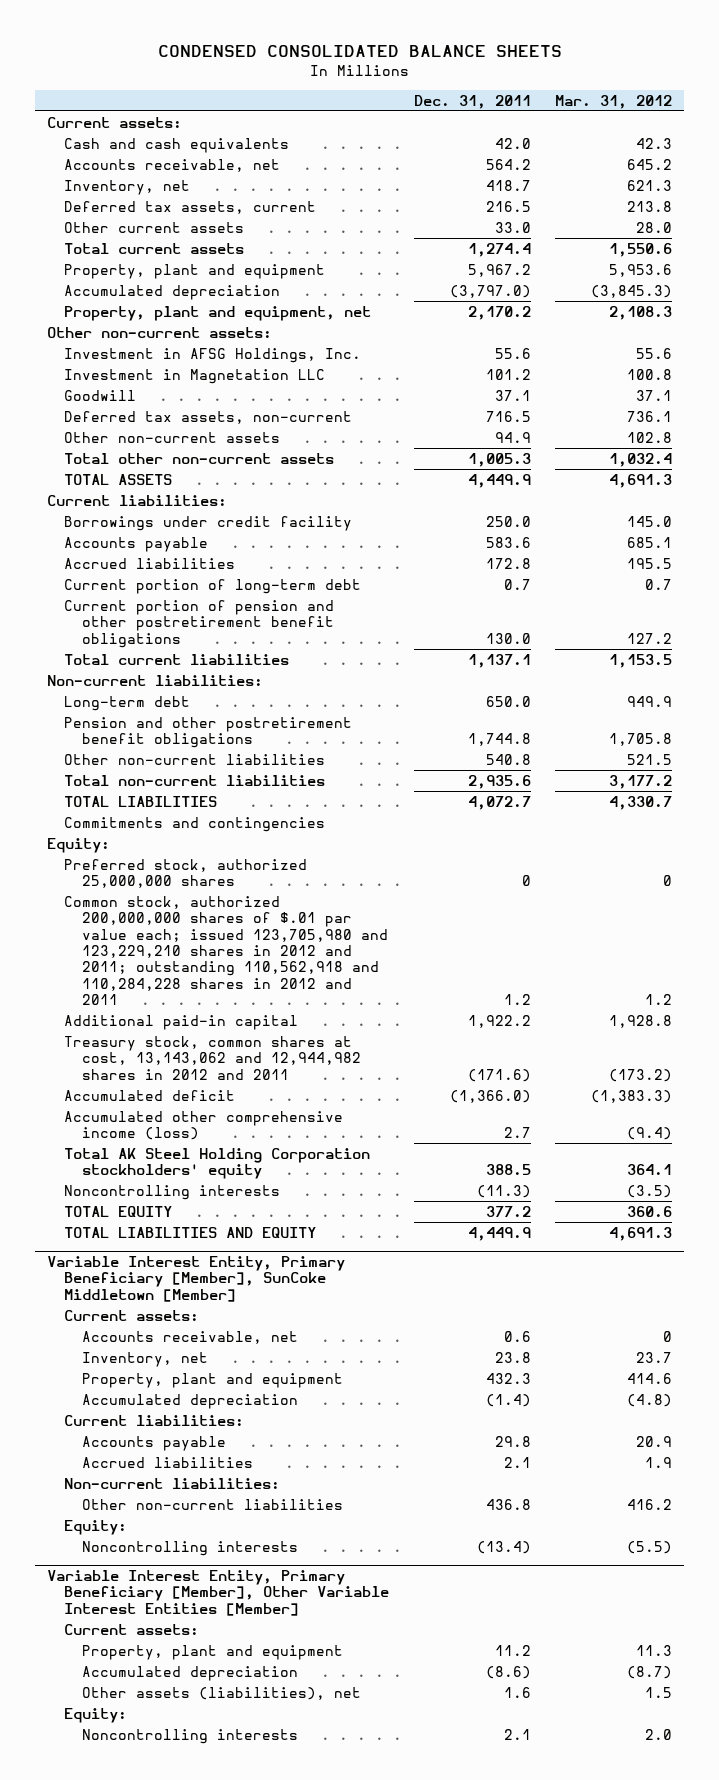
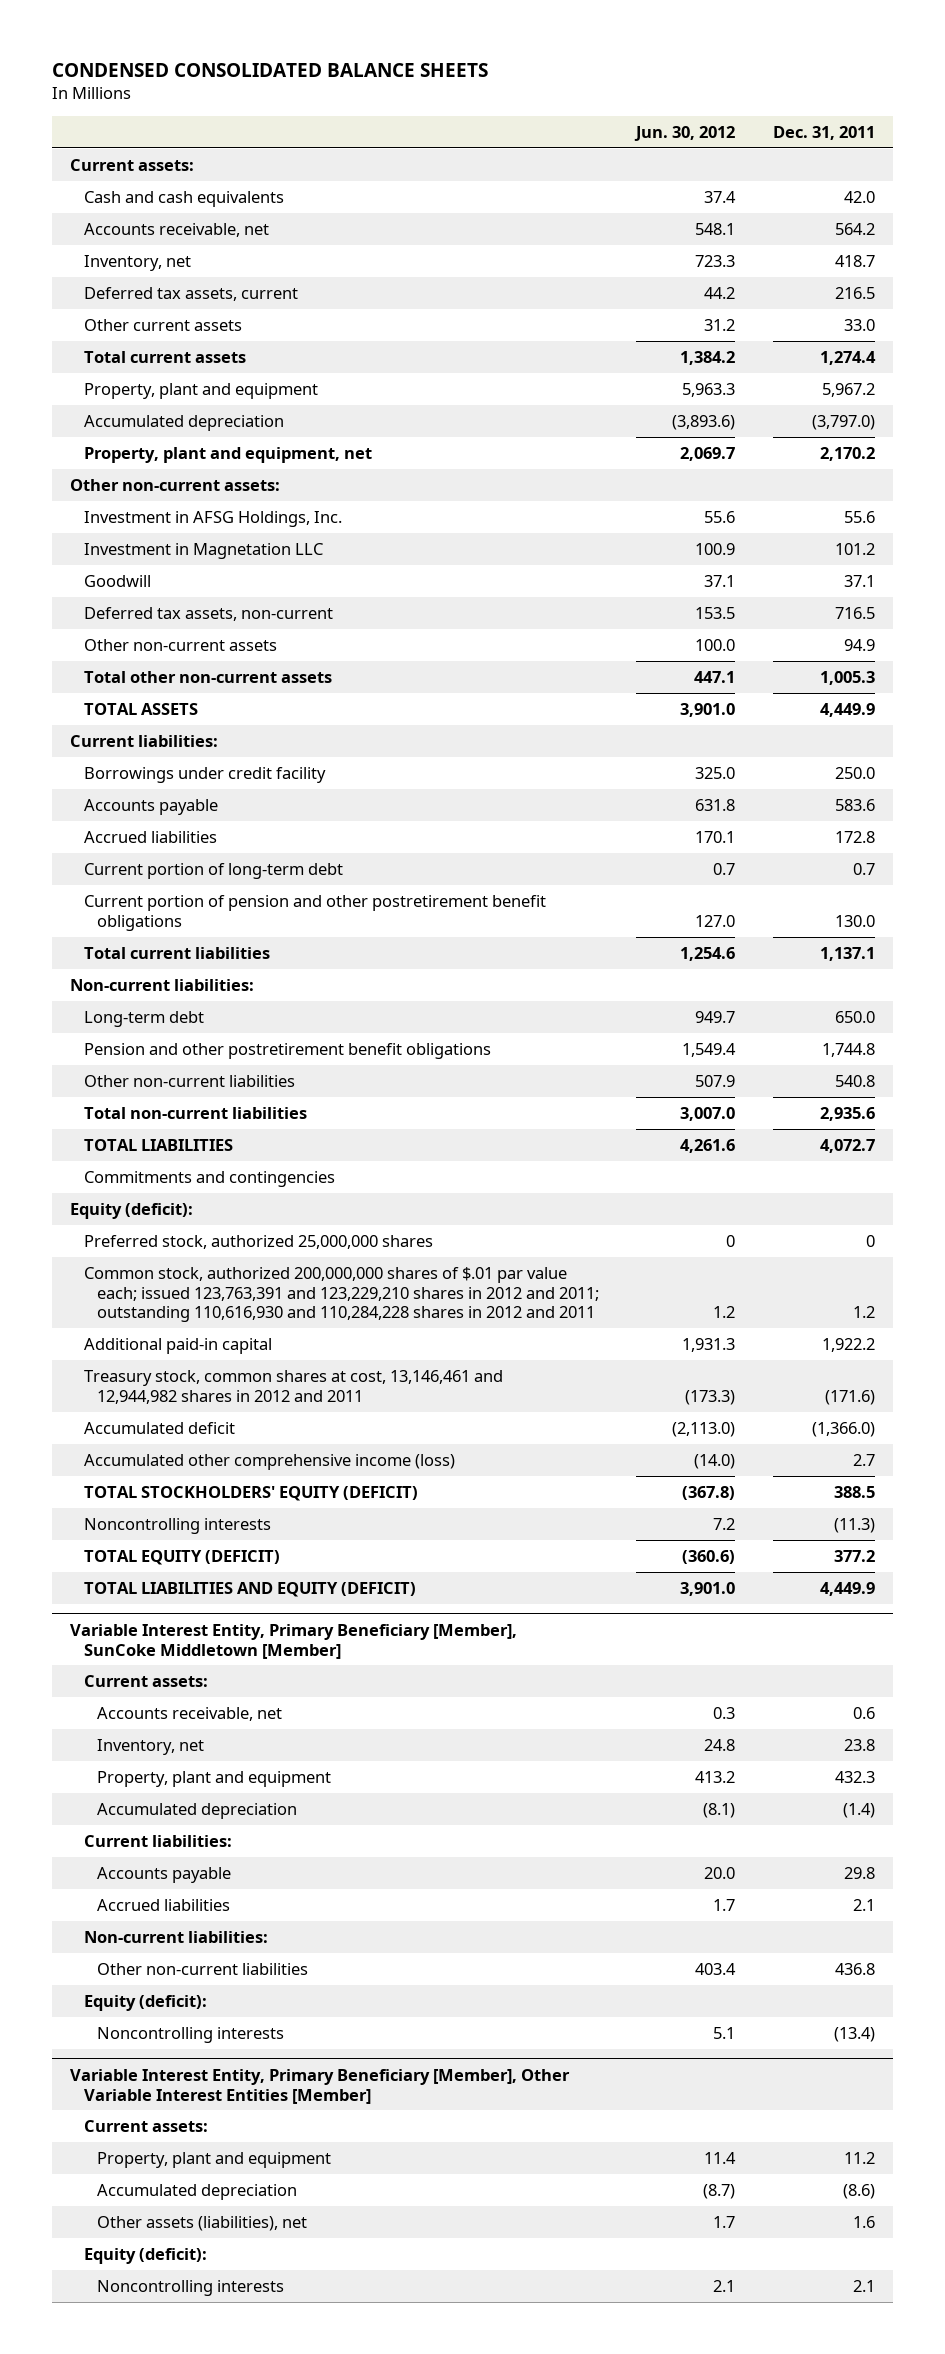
- | Dec. 31, 2011 | Mar. 31, 2012
+ | Jun. 30, 2012 | Dec. 31, 2011
- Equity:
+ Equity (deficit):
- Common stock, authorized 200,000,000 shares of $.01 par value each; issued 123,705,980 and 123,229,210 shares in 2012 and 2011; outstanding 110,562,918 and 110,284,228 shares in 2012 and 2011 | 1.2 | 1.2
+ Common stock, authorized 200,000,000 shares of $.01 par value each; issued 123,763,391 and 123,229,210 shares in 2012 and 2011; outstanding 110,616,930 and 110,284,228 shares in 2012 and 2011 | 1.2 | 1.2
- Treasury stock, common shares at cost, 13,143,062 and 12,944,982 shares in 2012 and 2011 | (171.6) | (173.2)
+ Treasury stock, common shares at cost, 13,146,461 and 12,944,982 shares in 2012 and 2011 | (173.3) | (171.6)
- Total AK Steel Holding Corporation stockholders' equity | 388.5 | 364.1
+ TOTAL STOCKHOLDERS' EQUITY (DEFICIT) | (367.8) | 388.5
- TOTAL EQUITY | 377.2 | 360.6
- TOTAL LIABILITIES AND EQUITY | 4,449.9 | 4,691.3
+ TOTAL EQUITY (DEFICIT) | (360.6) | 377.2
+ TOTAL LIABILITIES AND EQUITY (DEFICIT) | 3,901.0 | 4,449.9
@ Variable Interest Entity, Primary Beneficiary [Member], SunCoke Middletown [Member]
- Equity:
+ Equity (deficit):
@ Variable Interest Entity, Primary Beneficiary [Member], Other Variable Interest Entities [Member]
- Equity:
+ Equity (deficit):

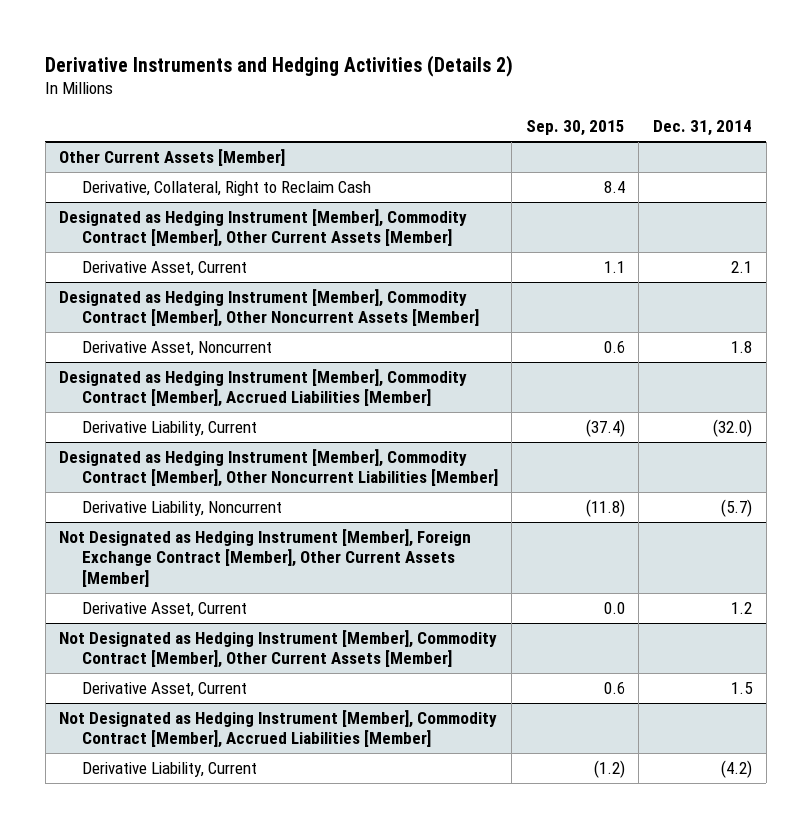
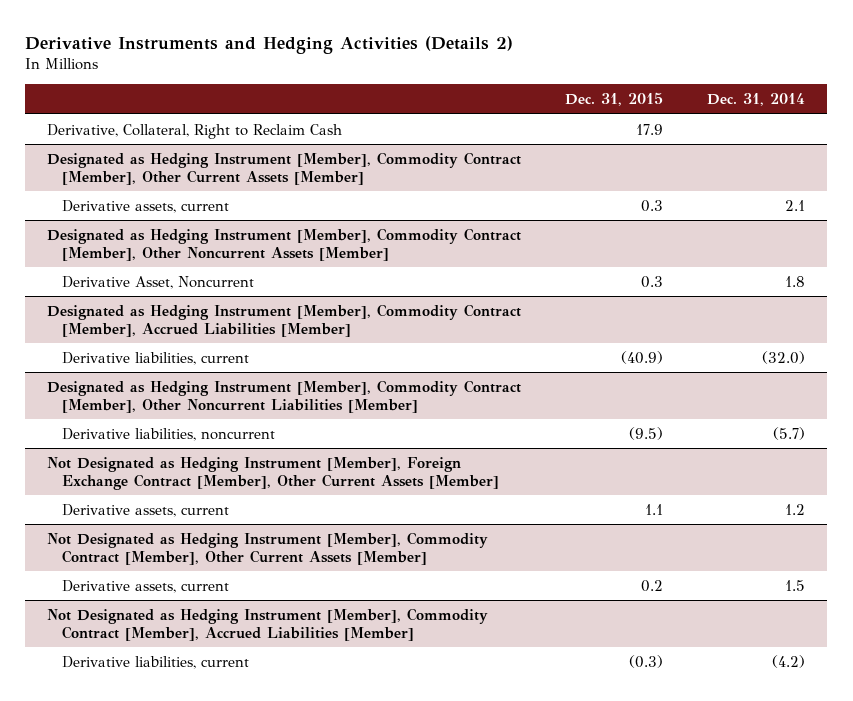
- | Sep. 30, 2015 | Dec. 31, 2014
+ | Dec. 31, 2015 | Dec. 31, 2014
- Other Current Assets [Member]
@ Designated as Hedging Instrument [Member], Commodity Contract [Member], Other Current Assets [Member]
- Derivative Asset, Current | 1.1 | 2.1
+ Derivative assets, current | 0.3 | 2.1
@ Designated as Hedging Instrument [Member], Commodity Contract [Member], Accrued Liabilities [Member]
- Derivative Liability, Current | (37.4) | (32.0)
+ Derivative liabilities, current | (40.9) | (32.0)
@ Designated as Hedging Instrument [Member], Commodity Contract [Member], Other Noncurrent Liabilities [Member]
- Derivative Liability, Noncurrent | (11.8) | (5.7)
+ Derivative liabilities, noncurrent | (9.5) | (5.7)
@ Not Designated as Hedging Instrument [Member], Foreign Exchange Contract [Member], Other Current Assets [Member]
- Derivative Asset, Current | 0.0 | 1.2
+ Derivative assets, current | 1.1 | 1.2
@ Not Designated as Hedging Instrument [Member], Commodity Contract [Member], Other Current Assets [Member]
- Derivative Asset, Current | 0.6 | 1.5
+ Derivative assets, current | 0.2 | 1.5
@ Not Designated as Hedging Instrument [Member], Commodity Contract [Member], Accrued Liabilities [Member]
- Derivative Liability, Current | (1.2) | (4.2)
+ Derivative liabilities, current | (0.3) | (4.2)

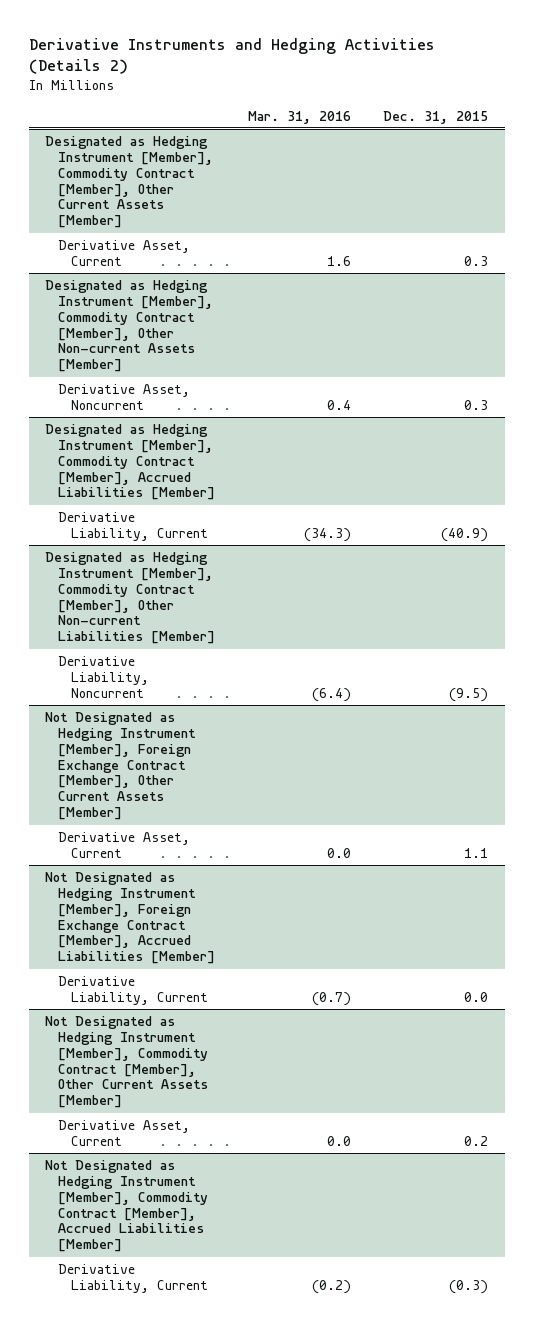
- | Dec. 31, 2015 | Dec. 31, 2014
+ | Mar. 31, 2016 | Dec. 31, 2015
- Derivative, Collateral, Right to Reclaim Cash | 17.9 |
@ Designated as Hedging Instrument [Member], Commodity Contract [Member], Other Current Assets [Member]
- Derivative assets, current | 0.3 | 2.1
- Designated as Hedging Instrument [Member], Commodity Contract [Member], Other Noncurrent Assets [Member]
@ Designated as Hedging Instrument [Member], Commodity Contract [Member], Other Current Assets [Member]
+ Derivative Asset, Current | 1.6 | 0.3
+ Designated as Hedging Instrument [Member], Commodity Contract [Member], Other Non-current Assets [Member]
@ Designated as Hedging Instrument [Member], Commodity Contract [Member], Accrued Liabilities [Member]
- Derivative liabilities, current | (40.9) | (32.0)
- Designated as Hedging Instrument [Member], Commodity Contract [Member], Other Noncurrent Liabilities [Member]
- Derivative liabilities, noncurrent | (9.5) | (5.7)
@ Designated as Hedging Instrument [Member], Commodity Contract [Member], Accrued Liabilities [Member]
+ Derivative Liability, Current | (34.3) | (40.9)
+ Designated as Hedging Instrument [Member], Commodity Contract [Member], Other Non-current Liabilities [Member]
+ Derivative Liability, Noncurrent | (6.4) | (9.5)
@ Not Designated as Hedging Instrument [Member], Foreign Exchange Contract [Member], Other Current Assets [Member]
- Derivative assets, current | 1.1 | 1.2
+ Derivative Asset, Current | 0.0 | 1.1
+ Not Designated as Hedging Instrument [Member], Foreign Exchange Contract [Member], Accrued Liabilities [Member]
+ Derivative Liability, Current | (0.7) | 0.0
@ Not Designated as Hedging Instrument [Member], Commodity Contract [Member], Other Current Assets [Member]
- Derivative assets, current | 0.2 | 1.5
+ Derivative Asset, Current | 0.0 | 0.2
@ Not Designated as Hedging Instrument [Member], Commodity Contract [Member], Accrued Liabilities [Member]
- Derivative liabilities, current | (0.3) | (4.2)
+ Derivative Liability, Current | (0.2) | (0.3)

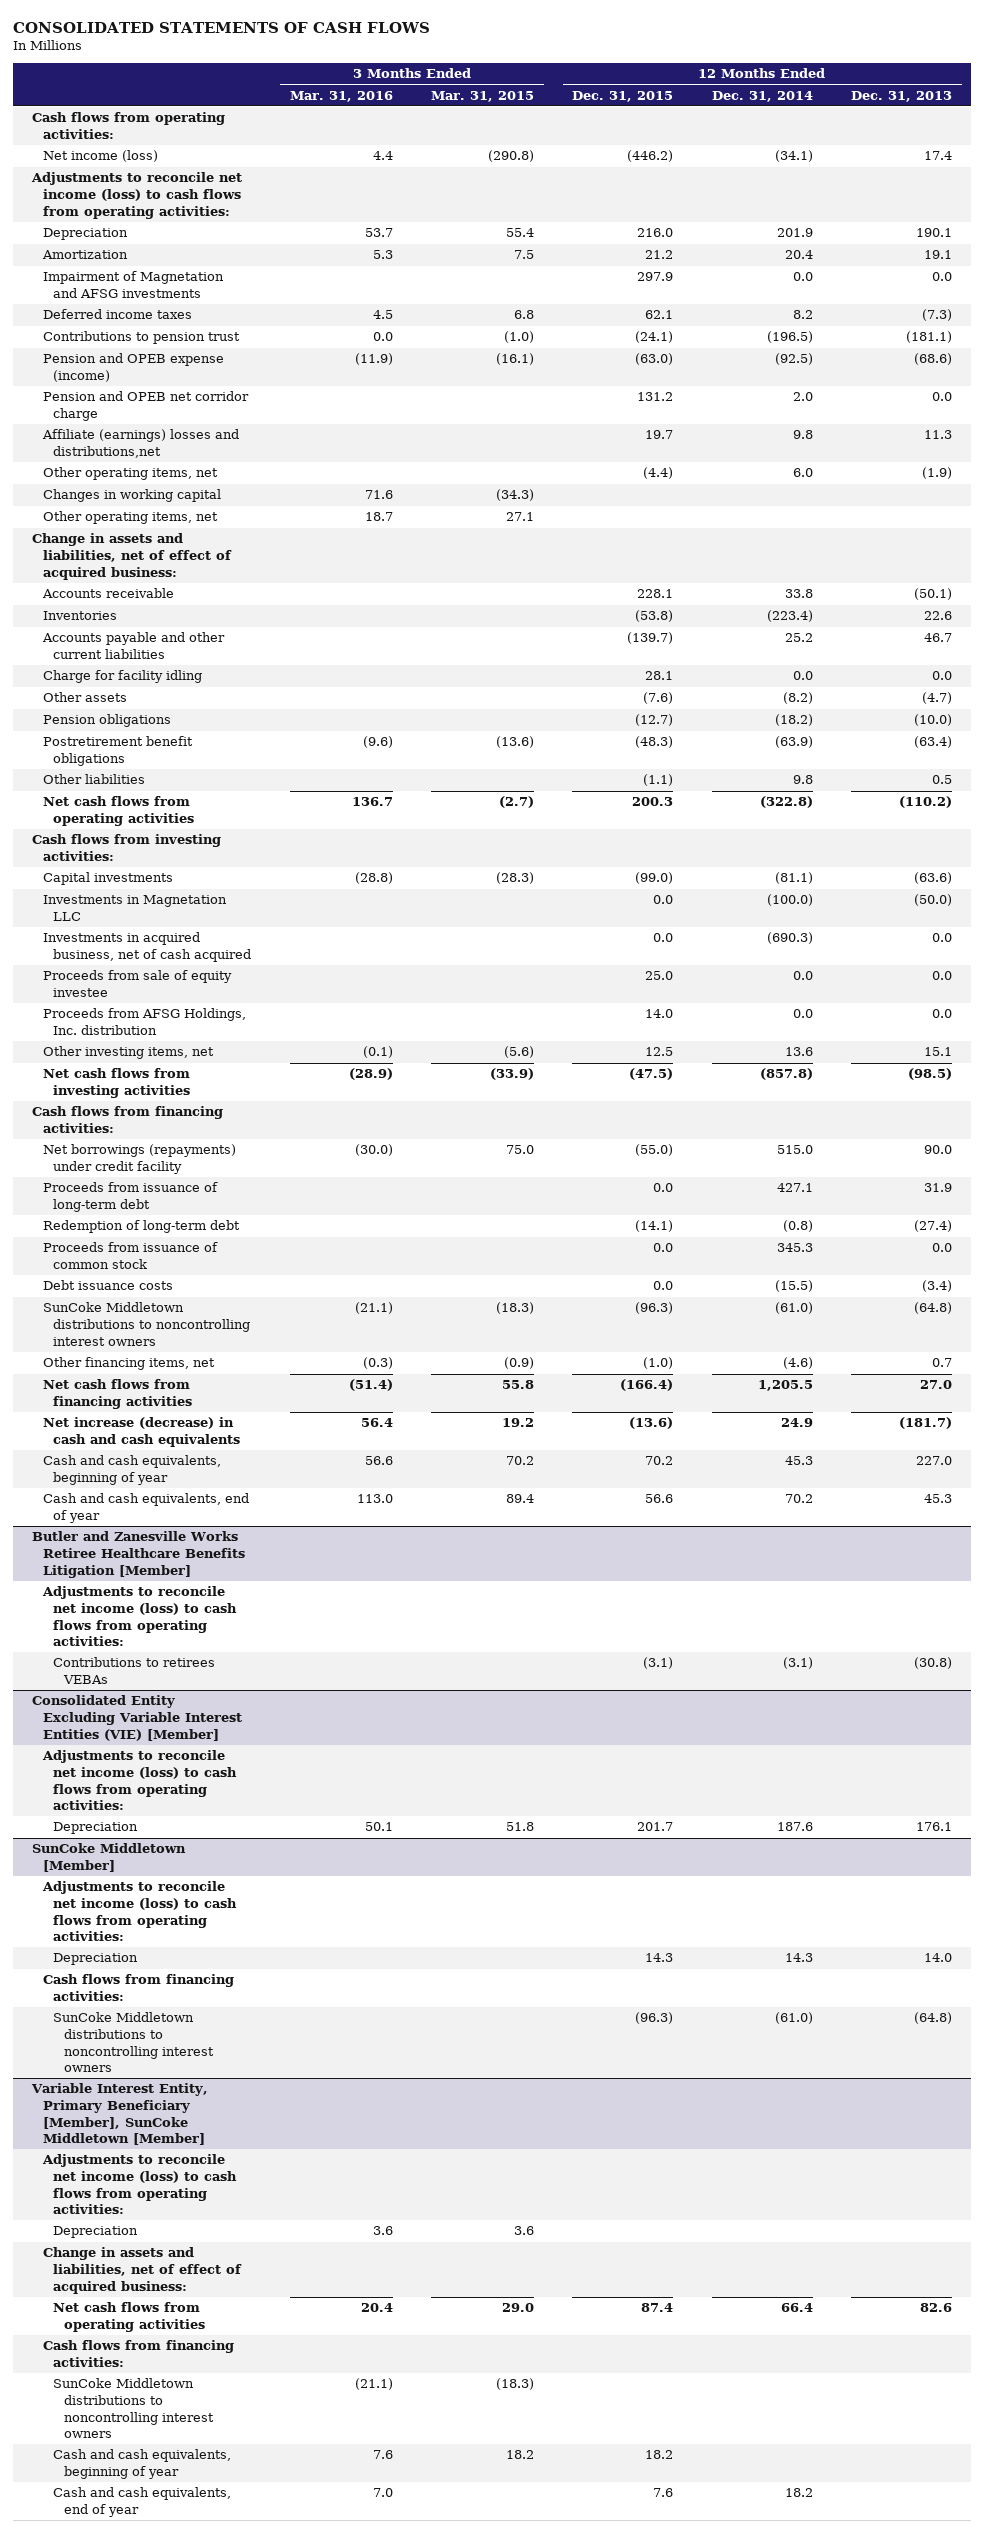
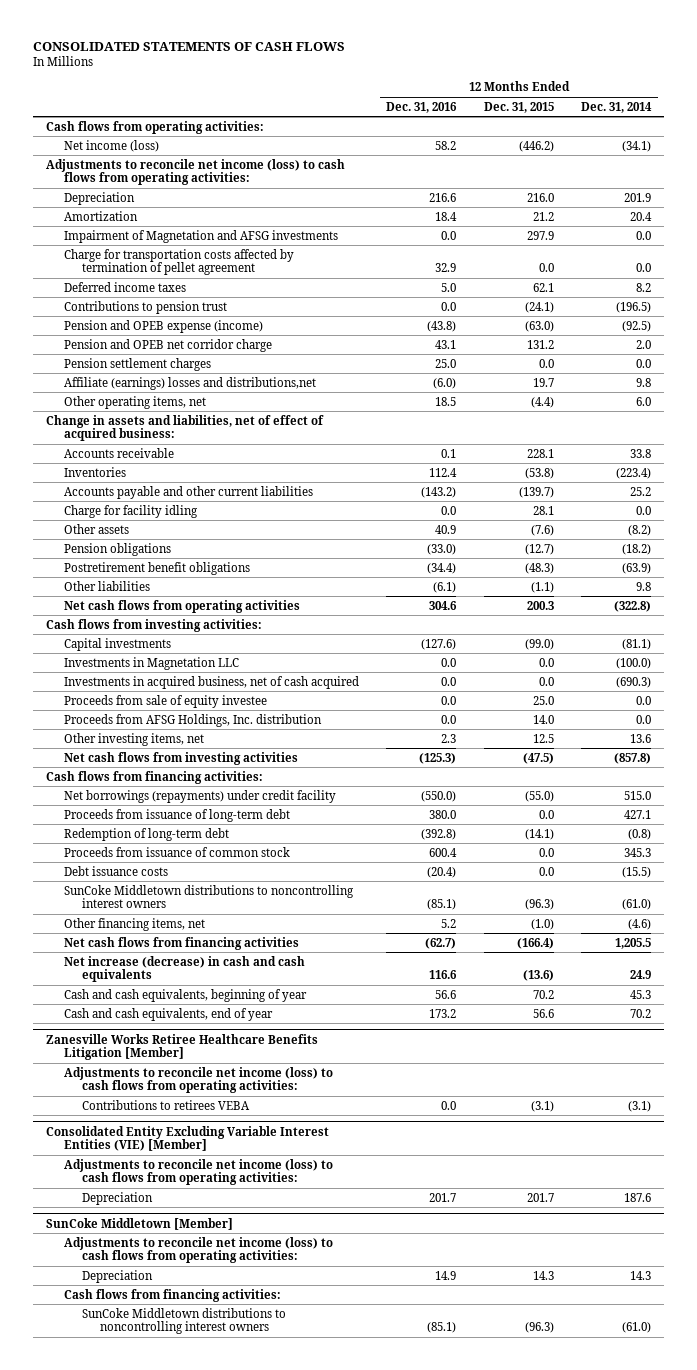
- | 3 Months Ended Mar. 31, 2016 | 3 Months Ended Mar. 31, 2015 | 12 Months Ended Dec. 31, 2015 | 12 Months Ended Dec. 31, 2014 | 12 Months Ended Dec. 31, 2013
+ | 12 Months Ended Dec. 31, 2016 | 12 Months Ended Dec. 31, 2015 | 12 Months Ended Dec. 31, 2014
+ Charge for transportation costs affected by termination of pellet agreement | 32.9 | 0.0 | 0.0
+ Pension settlement charges | 25.0 | 0.0 | 0.0
- Changes in working capital | 71.6 | (34.3) | | |
- Other operating items, net | 18.7 | 27.1 | | |
- Butler and Zanesville Works Retiree Healthcare Benefits Litigation [Member]
+ Zanesville Works Retiree Healthcare Benefits Litigation [Member]
- Contributions to retirees VEBAs | | | (3.1) | (3.1) | (30.8)
+ Contributions to retirees VEBA | 0.0 | (3.1) | (3.1)
- Variable Interest Entity, Primary Beneficiary [Member], SunCoke Middletown [Member]
- Adjustments to reconcile net income (loss) to cash flows from operating activities:
- Depreciation | 3.6 | 3.6 | | |
- Change in assets and liabilities, net of effect of acquired business:
- Net cash flows from operating activities | 20.4 | 29.0 | 87.4 | 66.4 | 82.6
- Cash flows from financing activities:
- SunCoke Middletown distributions to noncontrolling interest owners | (21.1) | (18.3) | | |
- Cash and cash equivalents, beginning of year | 7.6 | 18.2 | 18.2 | |
- Cash and cash equivalents, end of year | 7.0 | | 7.6 | 18.2 |

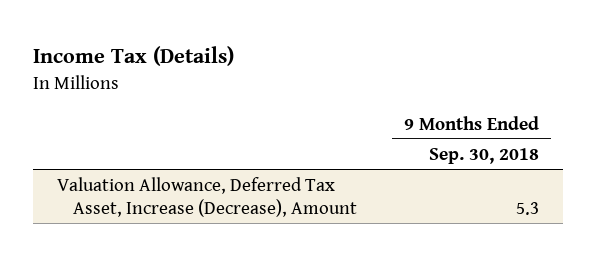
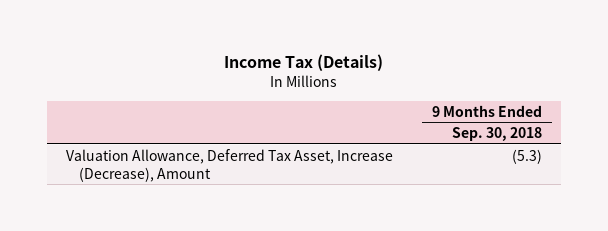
- Valuation Allowance, Deferred Tax Asset, Increase (Decrease), Amount | 5.3
+ Valuation Allowance, Deferred Tax Asset, Increase (Decrease), Amount | (5.3)

